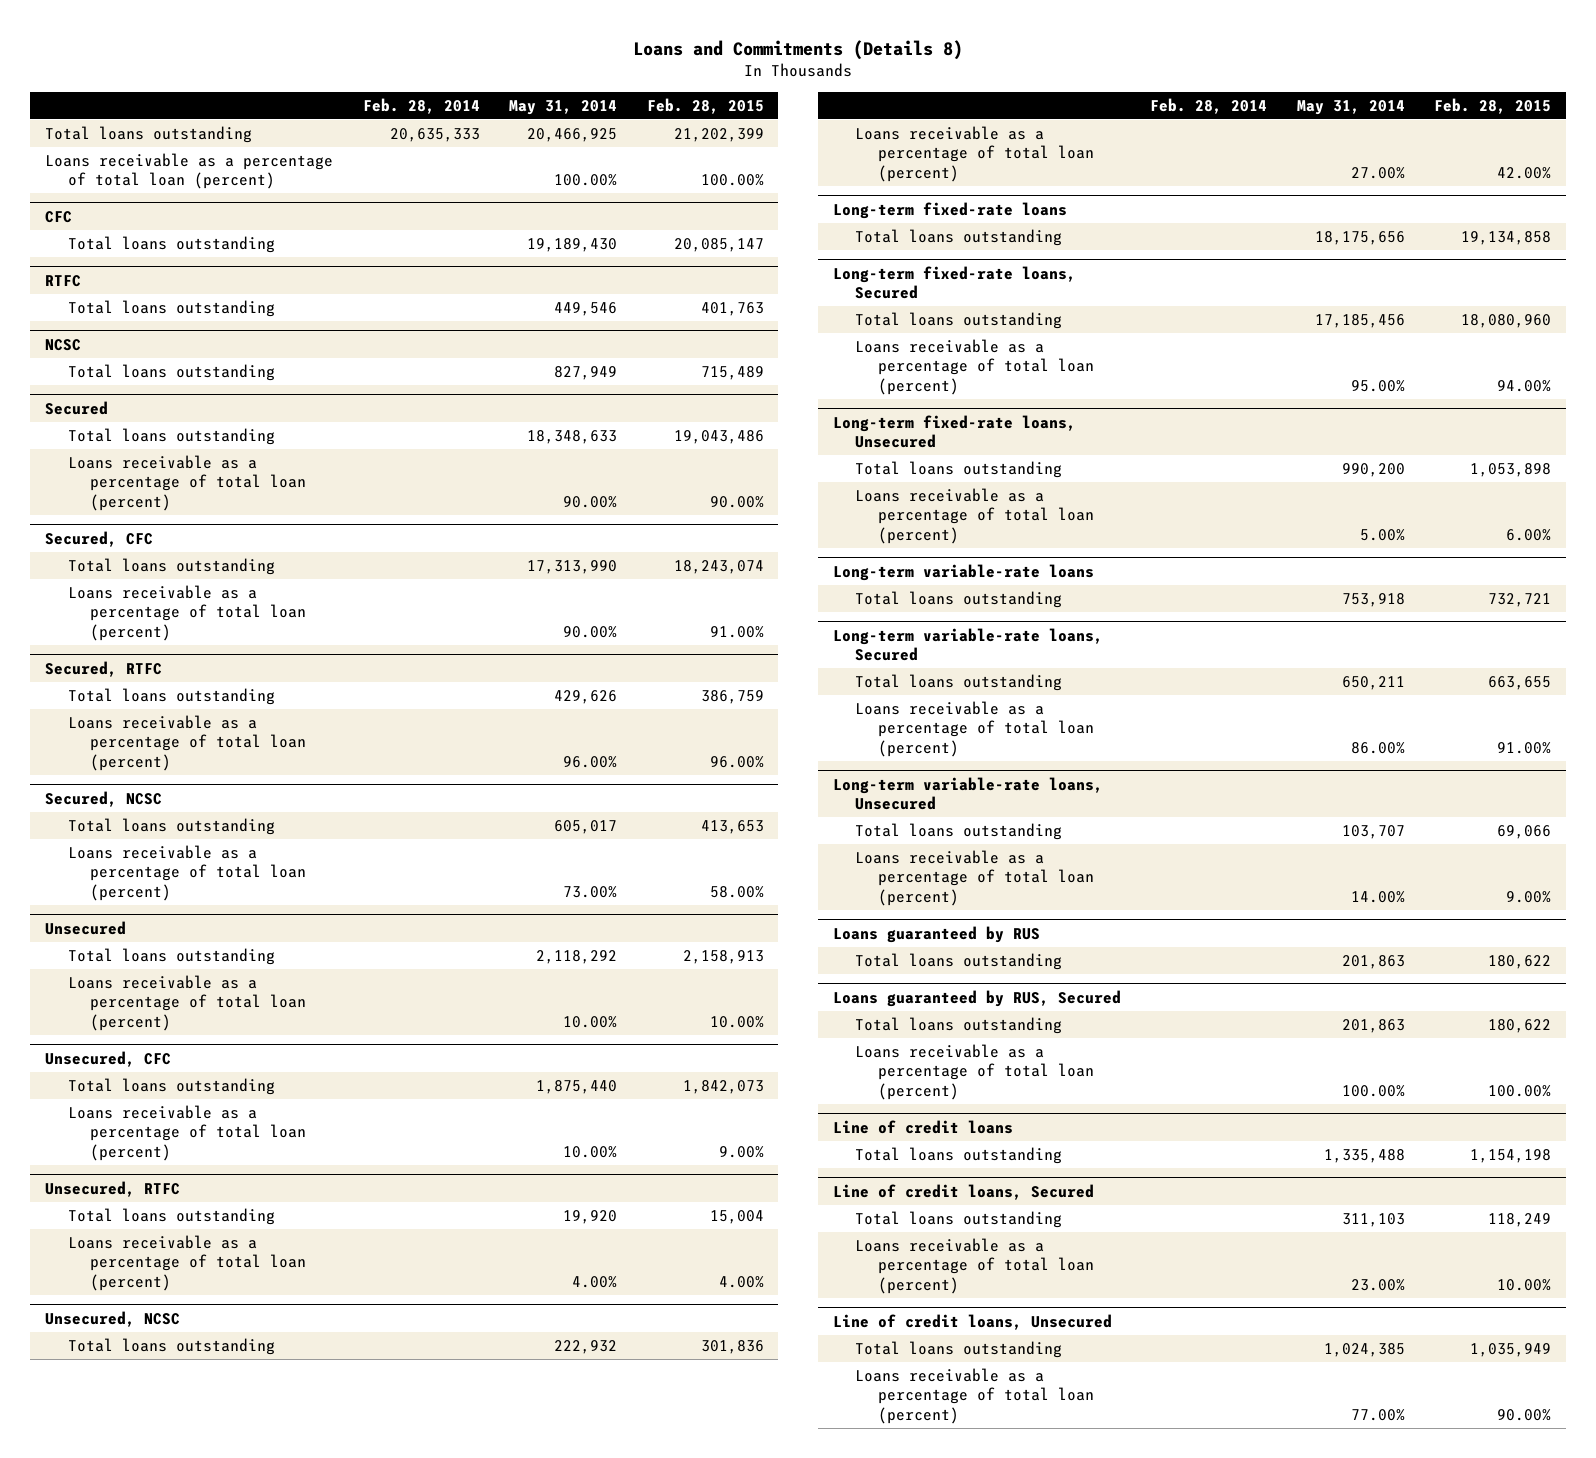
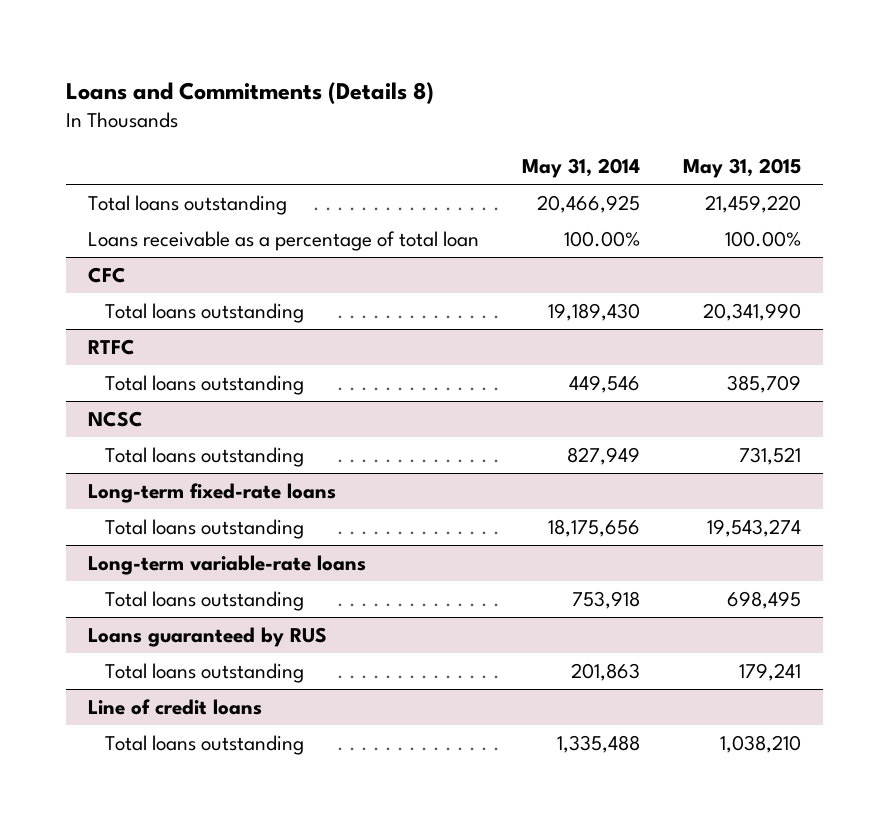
- | Feb. 28, 2014 | May 31, 2014 | Feb. 28, 2015
+ | May 31, 2014 | May 31, 2015
- Loans receivable as a percentage of total loan (percent) | | 100.00% | 100.00%
+ Loans receivable as a percentage of total loan | 100.00% | 100.00%
- Secured
- Total loans outstanding | | 18,348,633 | 19,043,486
- Loans receivable as a percentage of total loan (percent) | | 90.00% | 90.00%
- Secured, CFC
- Total loans outstanding | | 17,313,990 | 18,243,074
- Loans receivable as a percentage of total loan (percent) | | 90.00% | 91.00%
- Secured, RTFC
- Total loans outstanding | | 429,626 | 386,759
- Loans receivable as a percentage of total loan (percent) | | 96.00% | 96.00%
- Secured, NCSC
- Total loans outstanding | | 605,017 | 413,653
- Loans receivable as a percentage of total loan (percent) | | 73.00% | 58.00%
- Unsecured
- Total loans outstanding | | 2,118,292 | 2,158,913
- Loans receivable as a percentage of total loan (percent) | | 10.00% | 10.00%
- Unsecured, CFC
- Total loans outstanding | | 1,875,440 | 1,842,073
- Loans receivable as a percentage of total loan (percent) | | 10.00% | 9.00%
- Unsecured, RTFC
- Total loans outstanding | | 19,920 | 15,004
- Loans receivable as a percentage of total loan (percent) | | 4.00% | 4.00%
- Unsecured, NCSC
- Total loans outstanding | | 222,932 | 301,836
- Loans receivable as a percentage of total loan (percent) | | 27.00% | 42.00%
- Long-term fixed-rate loans, Secured
- Total loans outstanding | | 17,185,456 | 18,080,960
- Loans receivable as a percentage of total loan (percent) | | 95.00% | 94.00%
- Long-term fixed-rate loans, Unsecured
- Total loans outstanding | | 990,200 | 1,053,898
- Loans receivable as a percentage of total loan (percent) | | 5.00% | 6.00%
- Long-term variable-rate loans, Secured
- Total loans outstanding | | 650,211 | 663,655
- Loans receivable as a percentage of total loan (percent) | | 86.00% | 91.00%
- Long-term variable-rate loans, Unsecured
- Total loans outstanding | | 103,707 | 69,066
- Loans receivable as a percentage of total loan (percent) | | 14.00% | 9.00%
- Loans guaranteed by RUS, Secured
- Total loans outstanding | | 201,863 | 180,622
- Loans receivable as a percentage of total loan (percent) | | 100.00% | 100.00%
- Line of credit loans, Secured
- Total loans outstanding | | 311,103 | 118,249
- Loans receivable as a percentage of total loan (percent) | | 23.00% | 10.00%
- Line of credit loans, Unsecured
- Total loans outstanding | | 1,024,385 | 1,035,949
- Loans receivable as a percentage of total loan (percent) | | 77.00% | 90.00%

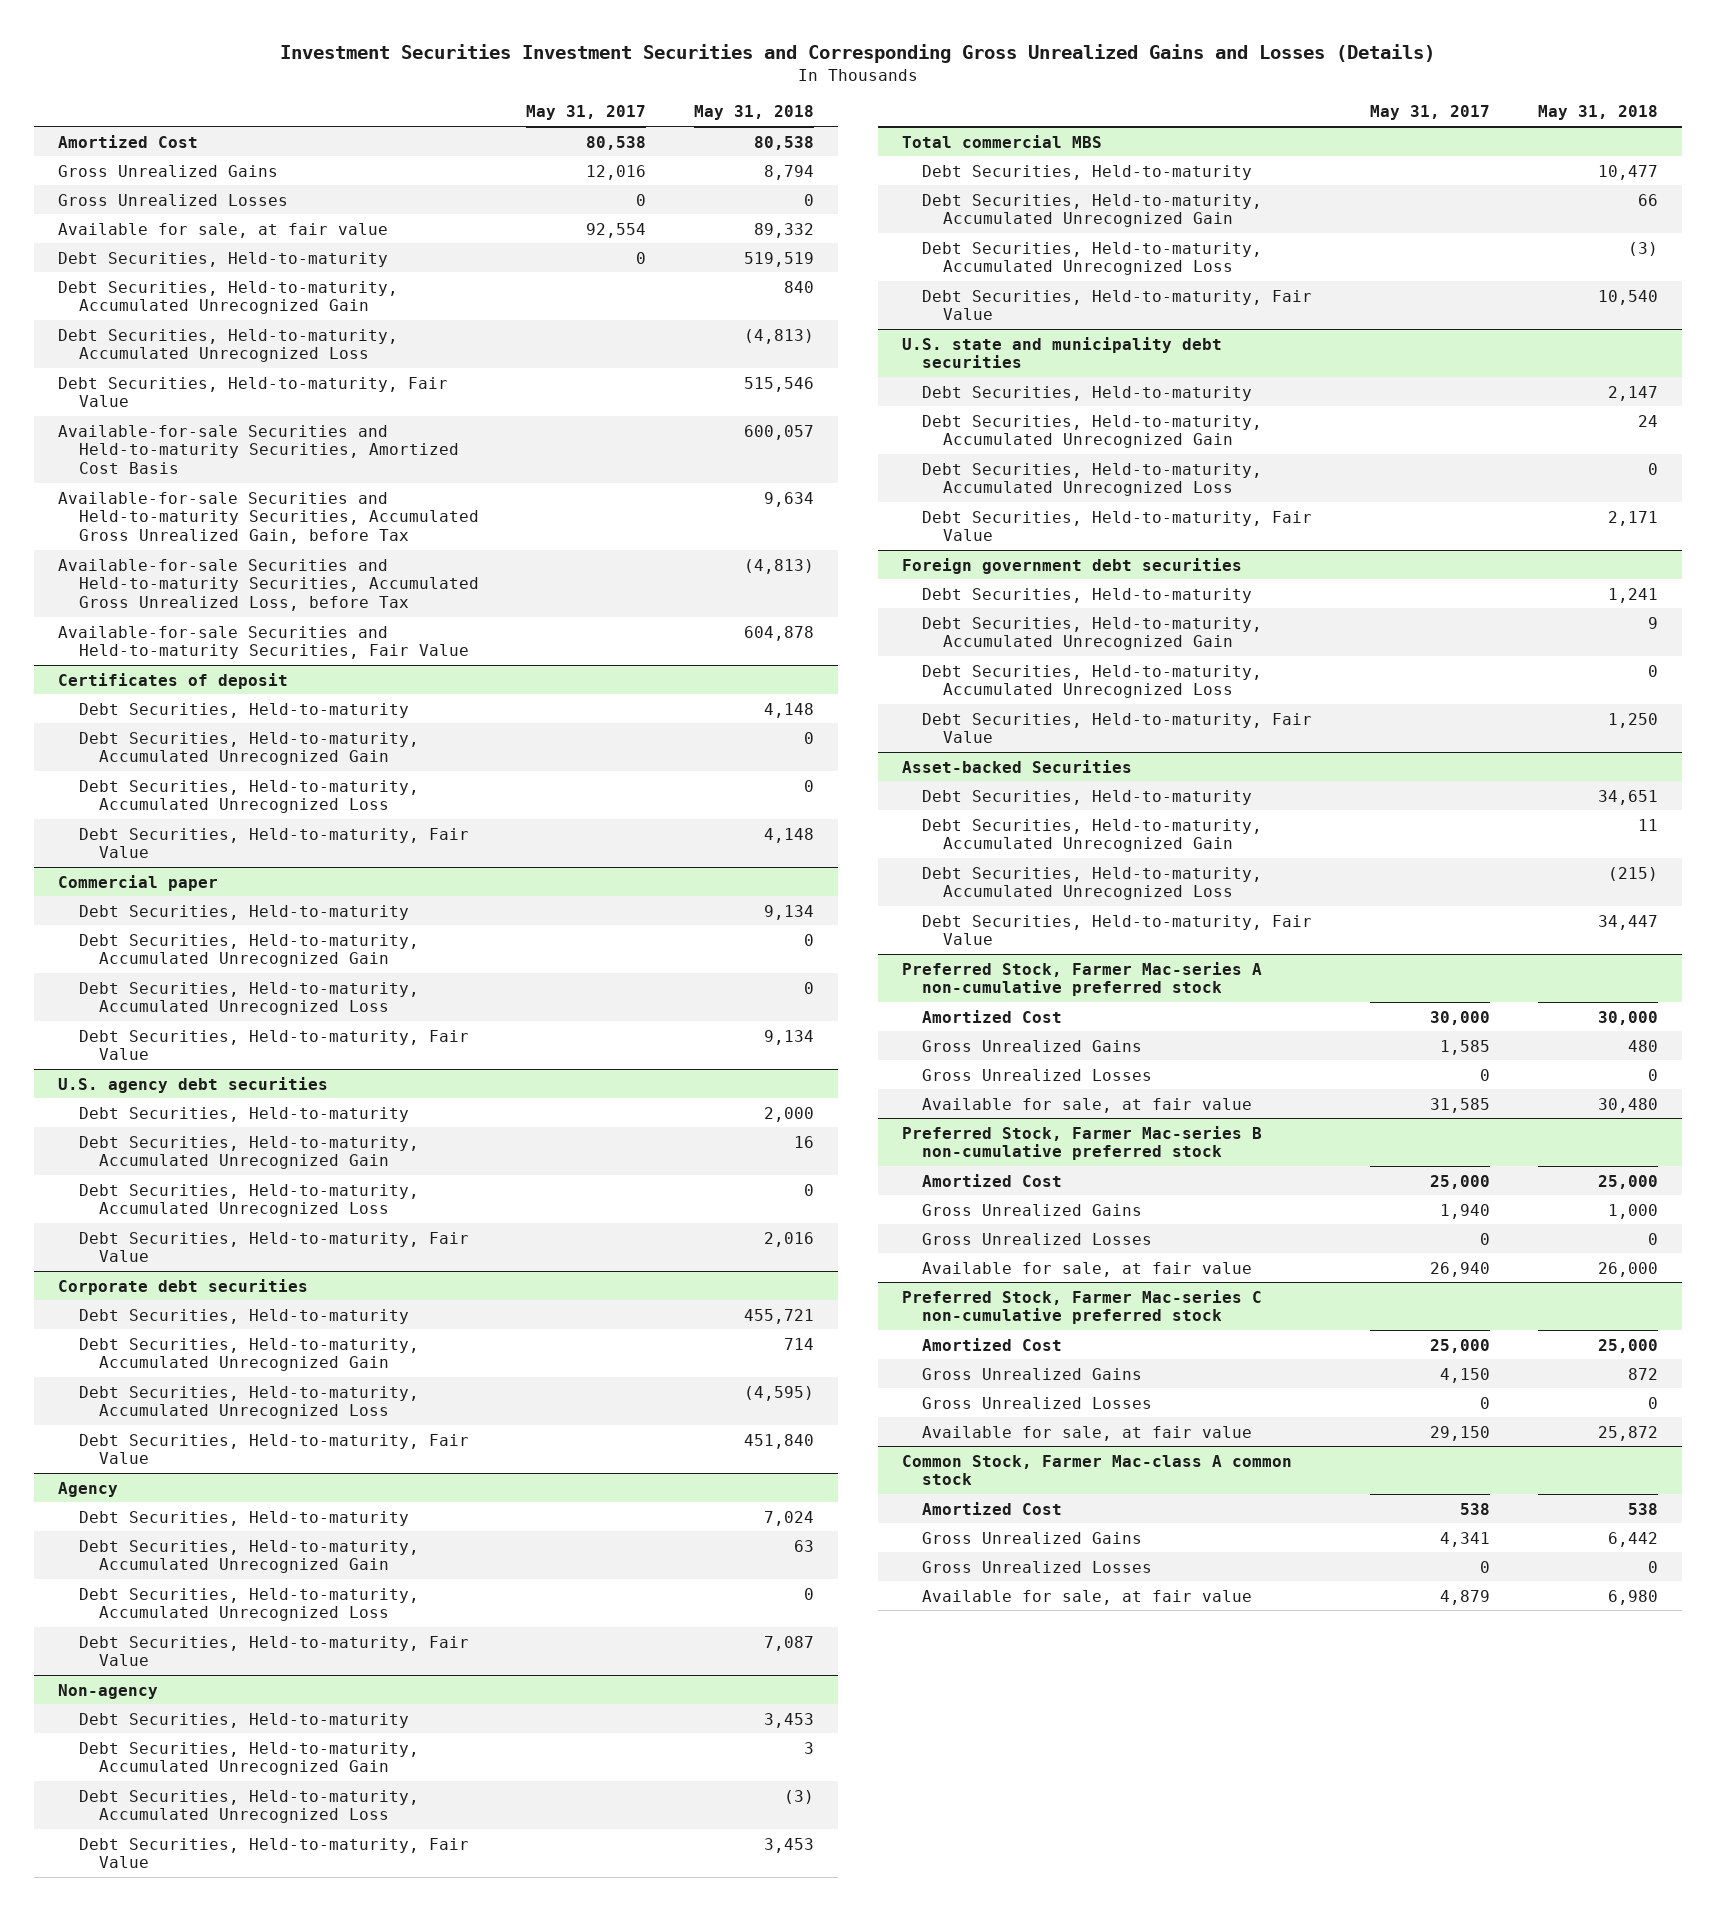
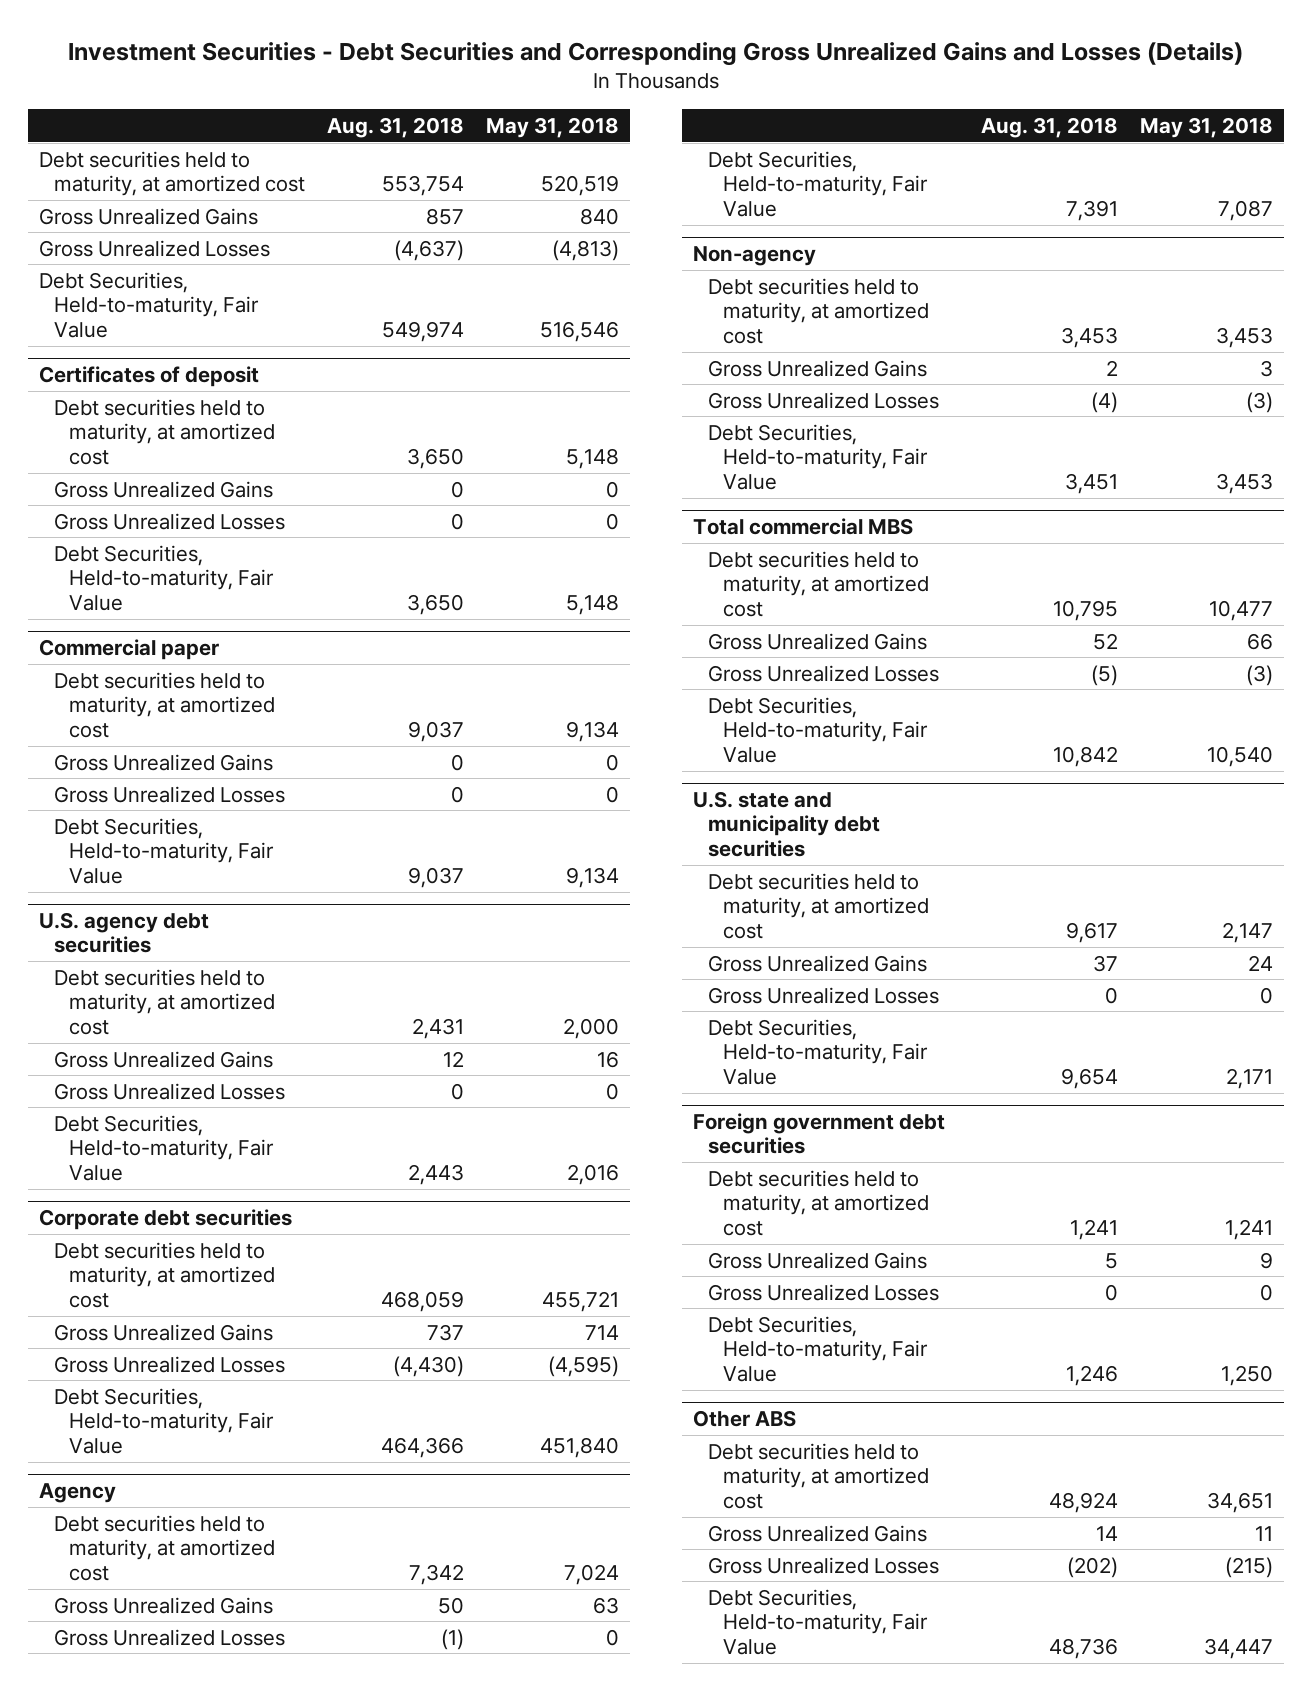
- Investment Securities Investment Securities and Corresponding Gross Unrealized Gains and Losses (Details)
+ Investment Securities - Debt Securities and Corresponding Gross Unrealized Gains and Losses (Details)
- | May 31, 2017 | May 31, 2018
+ | Aug. 31, 2018 | May 31, 2018
- Amortized Cost | 80,538 | 80,538
- Gross Unrealized Gains | 12,016 | 8,794
- Gross Unrealized Losses | 0 | 0
- Available for sale, at fair value | 92,554 | 89,332
- Debt Securities, Held-to-maturity | 0 | 519,519
- Debt Securities, Held-to-maturity, Accumulated Unrecognized Gain | | 840
- Debt Securities, Held-to-maturity, Accumulated Unrecognized Loss | | (4,813)
- Debt Securities, Held-to-maturity, Fair Value | | 515,546
- Available-for-sale Securities and Held-to-maturity Securities, Amortized Cost Basis | | 600,057
- Available-for-sale Securities and Held-to-maturity Securities, Accumulated Gross Unrealized Gain, before Tax | | 9,634
- Available-for-sale Securities and Held-to-maturity Securities, Accumulated Gross Unrealized Loss, before Tax | | (4,813)
- Available-for-sale Securities and Held-to-maturity Securities, Fair Value | | 604,878
+ Debt securities held to maturity, at amortized cost | 553,754 | 520,519
+ Gross Unrealized Gains | 857 | 840
+ Gross Unrealized Losses | (4,637) | (4,813)
+ Debt Securities, Held-to-maturity, Fair Value | 549,974 | 516,546
@ Certificates of deposit
- Debt Securities, Held-to-maturity | | 4,148
- Debt Securities, Held-to-maturity, Accumulated Unrecognized Gain | | 0
- Debt Securities, Held-to-maturity, Accumulated Unrecognized Loss | | 0
- Debt Securities, Held-to-maturity, Fair Value | | 4,148
+ Debt securities held to maturity, at amortized cost | 3,650 | 5,148
+ Gross Unrealized Gains | 0 | 0
+ Gross Unrealized Losses | 0 | 0
+ Debt Securities, Held-to-maturity, Fair Value | 3,650 | 5,148
@ Commercial paper
- Debt Securities, Held-to-maturity | | 9,134
- Debt Securities, Held-to-maturity, Accumulated Unrecognized Gain | | 0
- Debt Securities, Held-to-maturity, Accumulated Unrecognized Loss | | 0
+ Debt securities held to maturity, at amortized cost | 9,037 | 9,134
+ Gross Unrealized Gains | 0 | 0
+ Gross Unrealized Losses | 0 | 0
@ U.S. agency debt securities
- Debt Securities, Held-to-maturity | | 2,000
- Debt Securities, Held-to-maturity, Accumulated Unrecognized Gain | | 16
- Debt Securities, Held-to-maturity, Accumulated Unrecognized Loss | | 0
+ Debt securities held to maturity, at amortized cost | 2,431 | 2,000
+ Gross Unrealized Gains | 12 | 16
+ Gross Unrealized Losses | 0 | 0
@ Corporate debt securities
- Debt Securities, Held-to-maturity | | 455,721
- Debt Securities, Held-to-maturity, Accumulated Unrecognized Gain | | 714
- Debt Securities, Held-to-maturity, Accumulated Unrecognized Loss | | (4,595)
+ Debt securities held to maturity, at amortized cost | 468,059 | 455,721
+ Gross Unrealized Gains | 737 | 714
+ Gross Unrealized Losses | (4,430) | (4,595)
@ Agency
- Debt Securities, Held-to-maturity | | 7,024
- Debt Securities, Held-to-maturity, Accumulated Unrecognized Gain | | 63
- Debt Securities, Held-to-maturity, Accumulated Unrecognized Loss | | 0
+ Debt securities held to maturity, at amortized cost | 7,342 | 7,024
+ Gross Unrealized Gains | 50 | 63
+ Gross Unrealized Losses | (1) | 0
@ Non-agency
- Debt Securities, Held-to-maturity | | 3,453
- Debt Securities, Held-to-maturity, Accumulated Unrecognized Gain | | 3
- Debt Securities, Held-to-maturity, Accumulated Unrecognized Loss | | (3)
+ Debt securities held to maturity, at amortized cost | 3,453 | 3,453
+ Gross Unrealized Gains | 2 | 3
+ Gross Unrealized Losses | (4) | (3)
@ Total commercial MBS
- Debt Securities, Held-to-maturity | | 10,477
- Debt Securities, Held-to-maturity, Accumulated Unrecognized Gain | | 66
- Debt Securities, Held-to-maturity, Accumulated Unrecognized Loss | | (3)
+ Debt securities held to maturity, at amortized cost | 10,795 | 10,477
+ Gross Unrealized Gains | 52 | 66
+ Gross Unrealized Losses | (5) | (3)
@ U.S. state and municipality debt securities
- Debt Securities, Held-to-maturity | | 2,147
- Debt Securities, Held-to-maturity, Accumulated Unrecognized Gain | | 24
- Debt Securities, Held-to-maturity, Accumulated Unrecognized Loss | | 0
+ Debt securities held to maturity, at amortized cost | 9,617 | 2,147
+ Gross Unrealized Gains | 37 | 24
+ Gross Unrealized Losses | 0 | 0
@ Foreign government debt securities
- Debt Securities, Held-to-maturity | | 1,241
- Debt Securities, Held-to-maturity, Accumulated Unrecognized Gain | | 9
- Debt Securities, Held-to-maturity, Accumulated Unrecognized Loss | | 0
+ Debt securities held to maturity, at amortized cost | 1,241 | 1,241
+ Gross Unrealized Gains | 5 | 9
+ Gross Unrealized Losses | 0 | 0
- Asset-backed Securities
- Debt Securities, Held-to-maturity | | 34,651
- Debt Securities, Held-to-maturity, Accumulated Unrecognized Gain | | 11
- Debt Securities, Held-to-maturity, Accumulated Unrecognized Loss | | (215)
+ Other ABS
+ Debt securities held to maturity, at amortized cost | 48,924 | 34,651
+ Gross Unrealized Gains | 14 | 11
+ Gross Unrealized Losses | (202) | (215)
- Preferred Stock, Farmer Mac-series A non-cumulative preferred stock
- Amortized Cost | 30,000 | 30,000
- Gross Unrealized Gains | 1,585 | 480
- Gross Unrealized Losses | 0 | 0
- Available for sale, at fair value | 31,585 | 30,480
- Preferred Stock, Farmer Mac-series B non-cumulative preferred stock
- Amortized Cost | 25,000 | 25,000
- Gross Unrealized Gains | 1,940 | 1,000
- Gross Unrealized Losses | 0 | 0
- Available for sale, at fair value | 26,940 | 26,000
- Preferred Stock, Farmer Mac-series C non-cumulative preferred stock
- Amortized Cost | 25,000 | 25,000
- Gross Unrealized Gains | 4,150 | 872
- Gross Unrealized Losses | 0 | 0
- Available for sale, at fair value | 29,150 | 25,872
- Common Stock, Farmer Mac-class A common stock
- Amortized Cost | 538 | 538
- Gross Unrealized Gains | 4,341 | 6,442
- Gross Unrealized Losses | 0 | 0
- Available for sale, at fair value | 4,879 | 6,980

